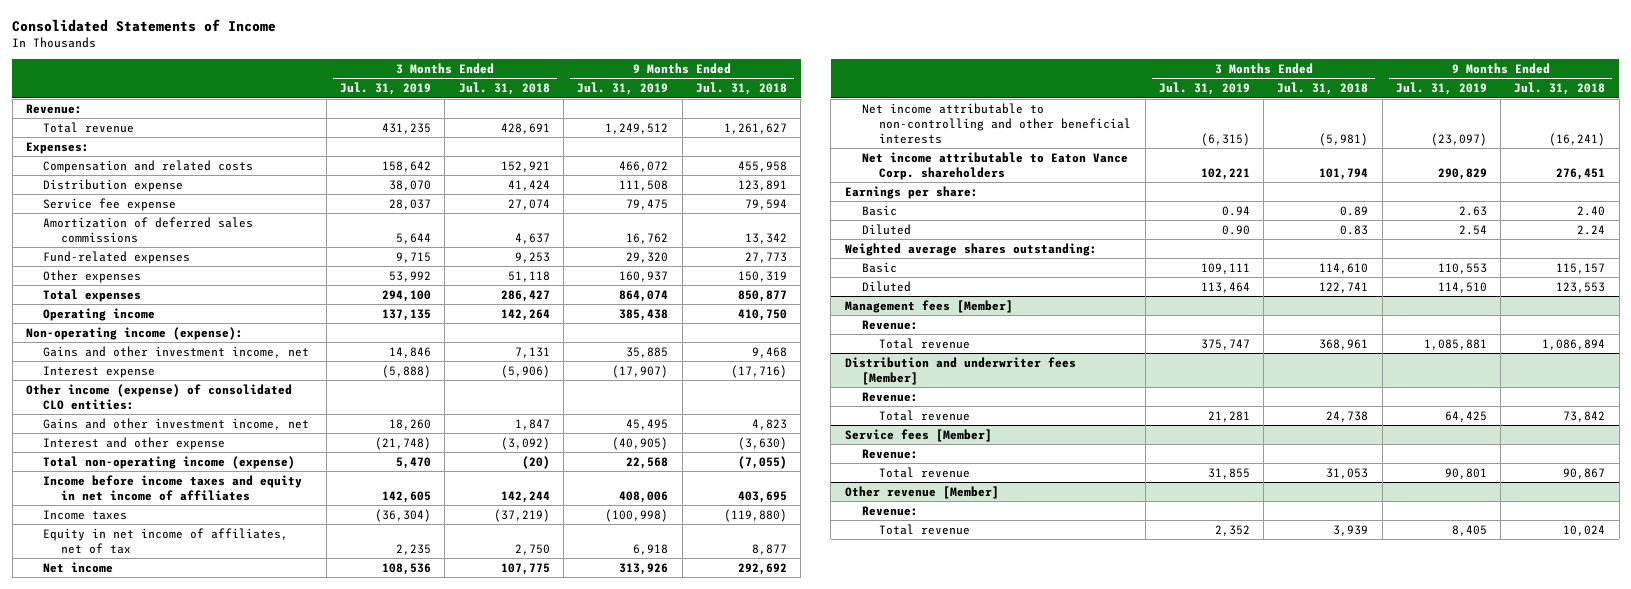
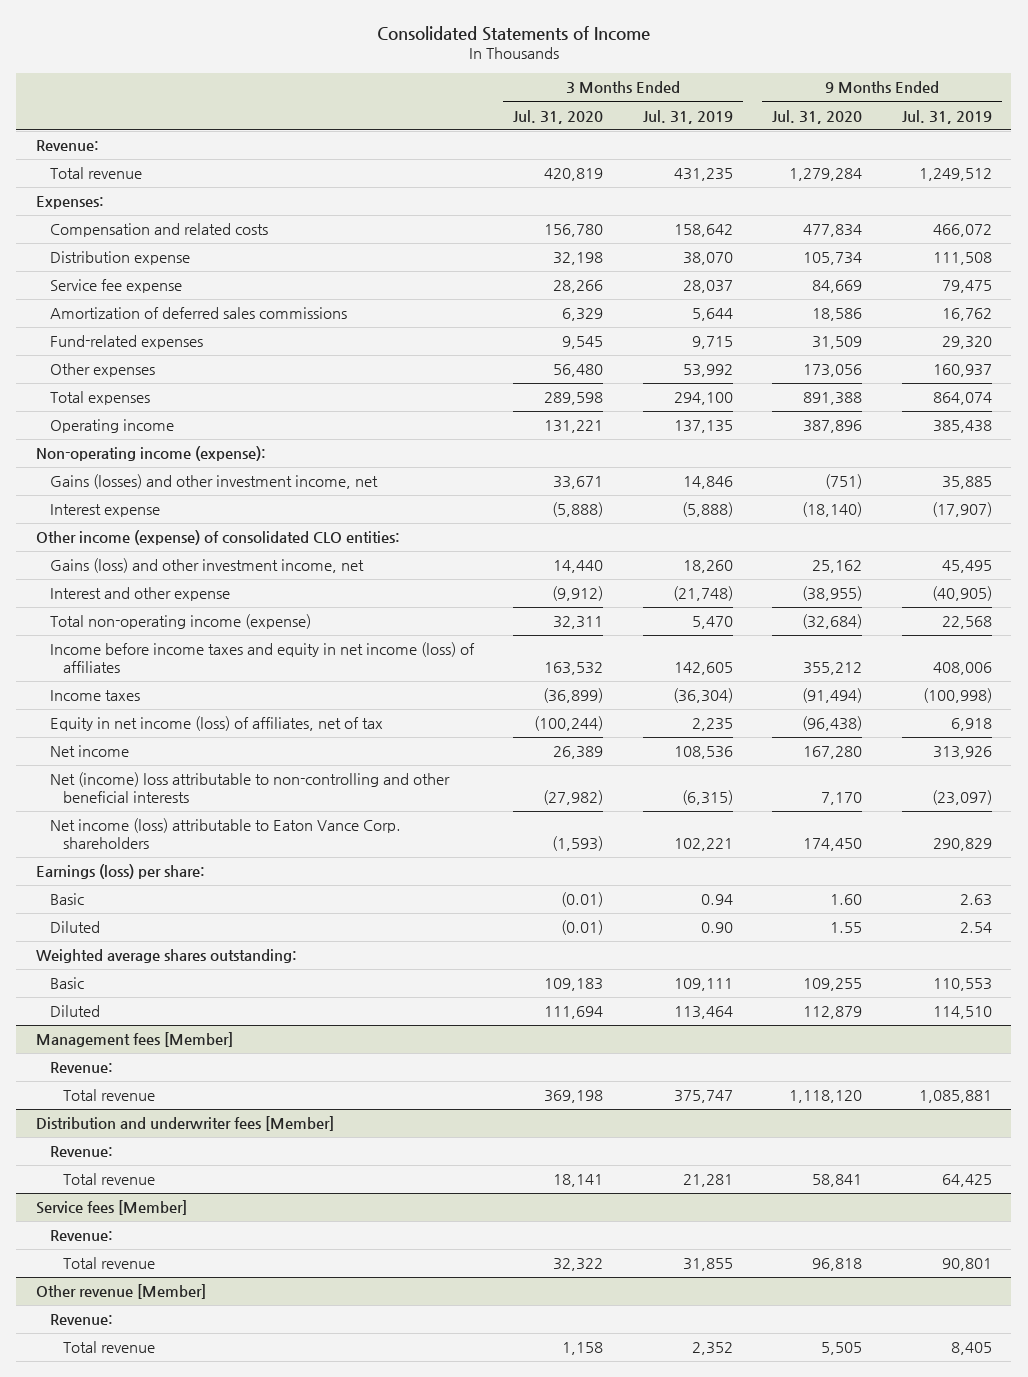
- | 3 Months Ended Jul. 31, 2019 | 3 Months Ended Jul. 31, 2018 | 9 Months Ended Jul. 31, 2019 | 9 Months Ended Jul. 31, 2018
+ | 3 Months Ended Jul. 31, 2020 | 3 Months Ended Jul. 31, 2019 | 9 Months Ended Jul. 31, 2020 | 9 Months Ended Jul. 31, 2019
- Gains and other investment income, net | 14,846 | 7,131 | 35,885 | 9,468
+ Gains (losses) and other investment income, net | 33,671 | 14,846 | (751) | 35,885
- Gains and other investment income, net | 18,260 | 1,847 | 45,495 | 4,823
+ Gains (loss) and other investment income, net | 14,440 | 18,260 | 25,162 | 45,495
- Income before income taxes and equity in net income of affiliates | 142,605 | 142,244 | 408,006 | 403,695
+ Income before income taxes and equity in net income (loss) of affiliates | 163,532 | 142,605 | 355,212 | 408,006
- Equity in net income of affiliates, net of tax | 2,235 | 2,750 | 6,918 | 8,877
+ Equity in net income (loss) of affiliates, net of tax | (100,244) | 2,235 | (96,438) | 6,918
- Net income attributable to non-controlling and other beneficial interests | (6,315) | (5,981) | (23,097) | (16,241)
- Net income attributable to Eaton Vance Corp. shareholders | 102,221 | 101,794 | 290,829 | 276,451
- Earnings per share:
+ Net (income) loss attributable to non-controlling and other beneficial interests | (27,982) | (6,315) | 7,170 | (23,097)
+ Net income (loss) attributable to Eaton Vance Corp. shareholders | (1,593) | 102,221 | 174,450 | 290,829
+ Earnings (loss) per share:

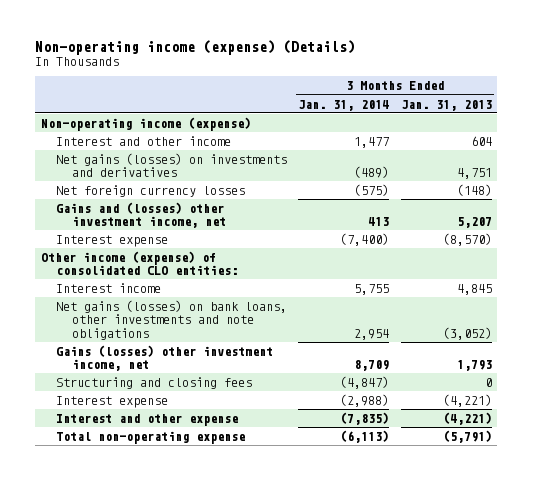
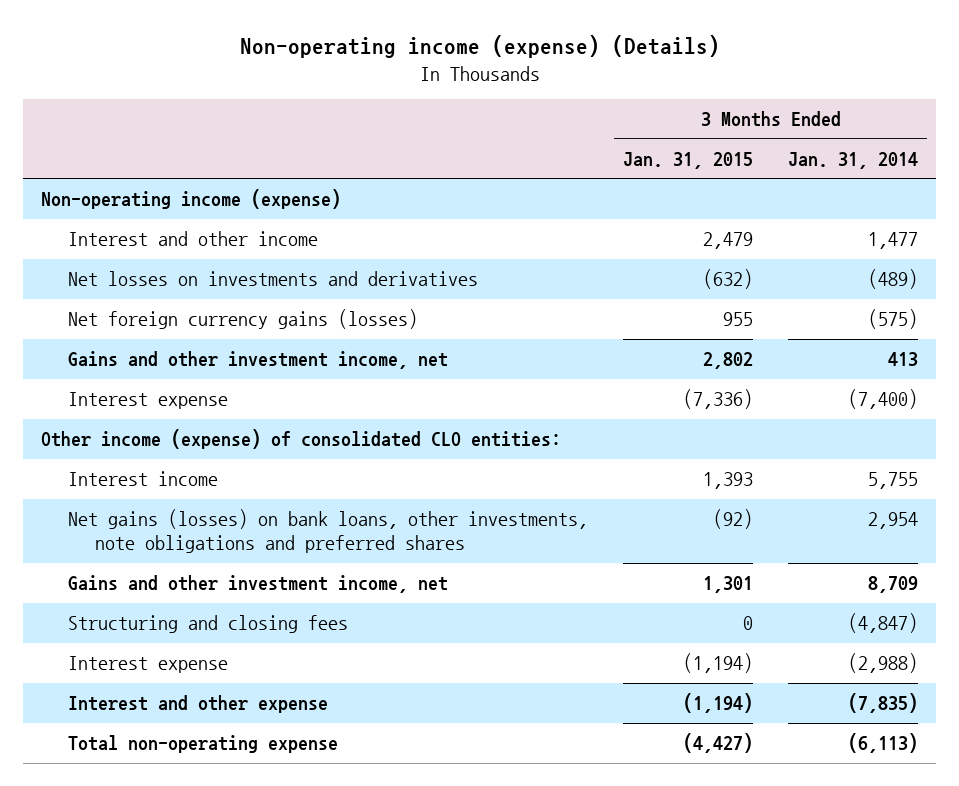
- | 3 Months Ended Jan. 31, 2014 | 3 Months Ended Jan. 31, 2013
+ | 3 Months Ended Jan. 31, 2015 | 3 Months Ended Jan. 31, 2014
- Net gains (losses) on investments and derivatives | (489) | 4,751
- Net foreign currency losses | (575) | (148)
- Gains and (losses) other investment income, net | 413 | 5,207
+ Net losses on investments and derivatives | (632) | (489)
+ Net foreign currency gains (losses) | 955 | (575)
+ Gains and other investment income, net | 2,802 | 413
- Net gains (losses) on bank loans, other investments and note obligations | 2,954 | (3,052)
- Gains (losses) other investment income, net | 8,709 | 1,793
+ Net gains (losses) on bank loans, other investments, note obligations and preferred shares | (92) | 2,954
+ Gains and other investment income, net | 1,301 | 8,709

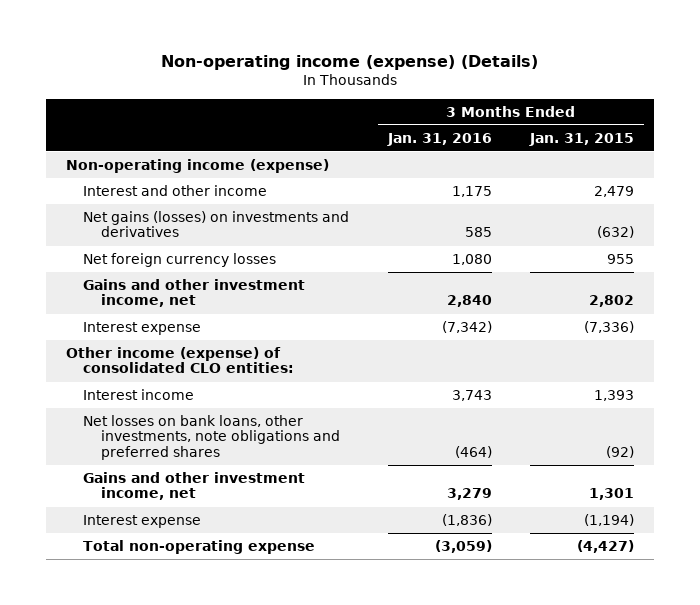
- | 3 Months Ended Jan. 31, 2015 | 3 Months Ended Jan. 31, 2014
+ | 3 Months Ended Jan. 31, 2016 | 3 Months Ended Jan. 31, 2015
- Net losses on investments and derivatives | (632) | (489)
- Net foreign currency gains (losses) | 955 | (575)
+ Net gains (losses) on investments and derivatives | 585 | (632)
+ Net foreign currency losses | 1,080 | 955
- Net gains (losses) on bank loans, other investments, note obligations and preferred shares | (92) | 2,954
+ Net losses on bank loans, other investments, note obligations and preferred shares | (464) | (92)
- Structuring and closing fees | 0 | (4,847)
- Interest and other expense | (1,194) | (7,835)

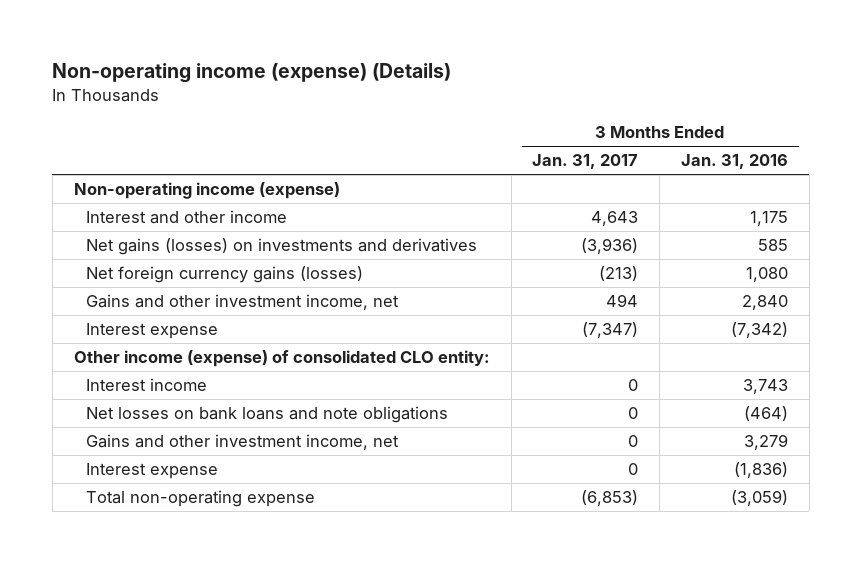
- | 3 Months Ended Jan. 31, 2016 | 3 Months Ended Jan. 31, 2015
+ | 3 Months Ended Jan. 31, 2017 | 3 Months Ended Jan. 31, 2016
- Net foreign currency losses | 1,080 | 955
+ Net foreign currency gains (losses) | (213) | 1,080
- Other income (expense) of consolidated CLO entities:
+ Other income (expense) of consolidated CLO entity:
- Net losses on bank loans, other investments, note obligations and preferred shares | (464) | (92)
+ Net losses on bank loans and note obligations | 0 | (464)

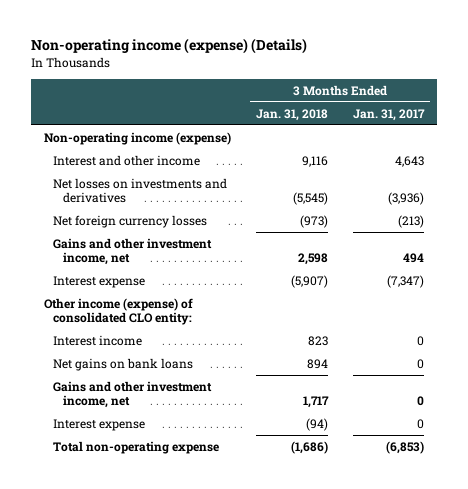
- | 3 Months Ended Jan. 31, 2017 | 3 Months Ended Jan. 31, 2016
+ | 3 Months Ended Jan. 31, 2018 | 3 Months Ended Jan. 31, 2017
- Net gains (losses) on investments and derivatives | (3,936) | 585
- Net foreign currency gains (losses) | (213) | 1,080
+ Net losses on investments and derivatives | (5,545) | (3,936)
+ Net foreign currency losses | (973) | (213)
- Net losses on bank loans and note obligations | 0 | (464)
+ Net gains on bank loans | 894 | 0

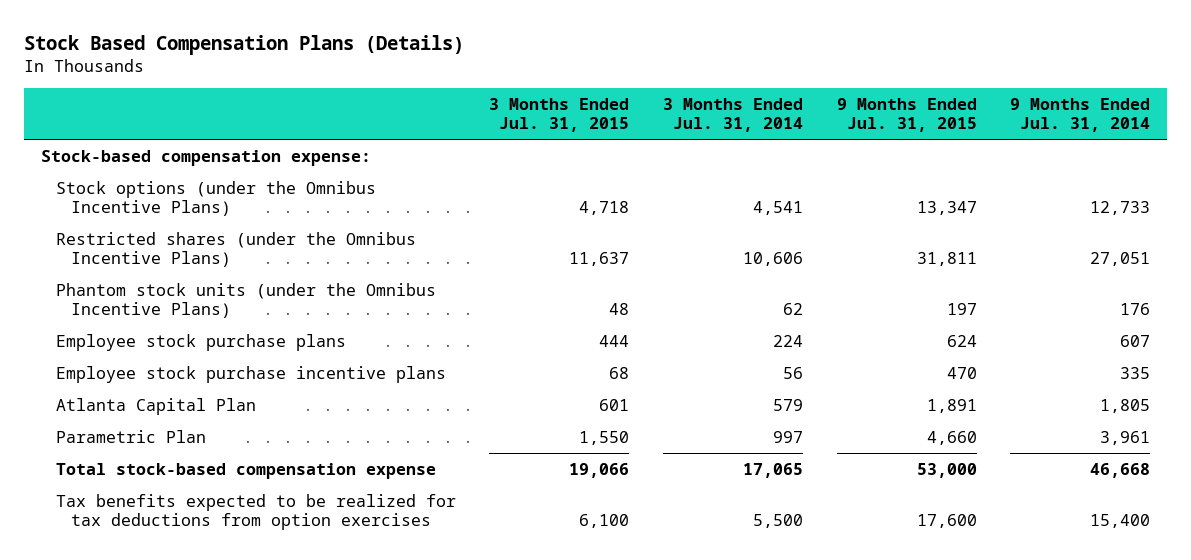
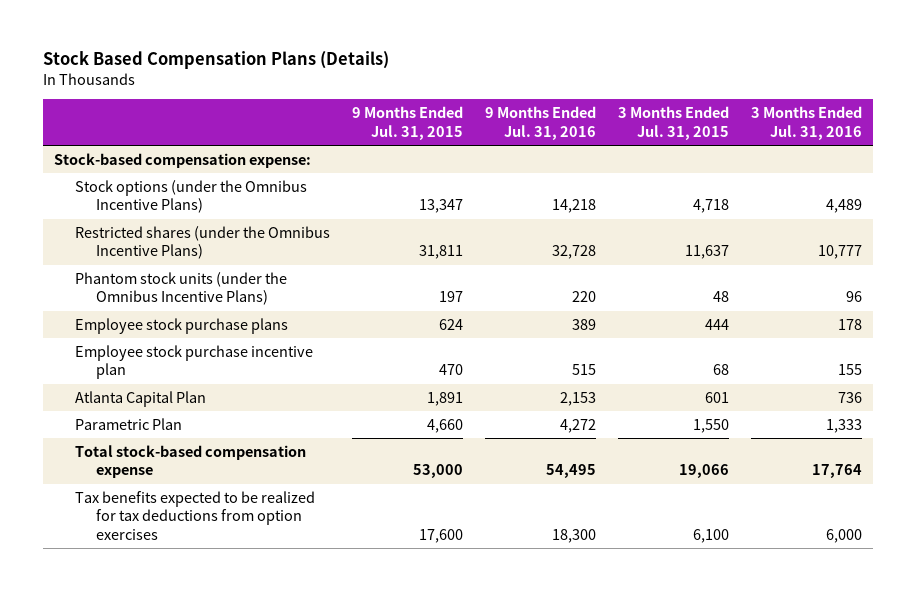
- | 3 Months Ended Jul. 31, 2015 | 3 Months Ended Jul. 31, 2014 | 9 Months Ended Jul. 31, 2015 | 9 Months Ended Jul. 31, 2014
+ | 9 Months Ended Jul. 31, 2015 | 9 Months Ended Jul. 31, 2016 | 3 Months Ended Jul. 31, 2015 | 3 Months Ended Jul. 31, 2016
- Employee stock purchase incentive plans | 68 | 56 | 470 | 335
+ Employee stock purchase incentive plan | 470 | 515 | 68 | 155

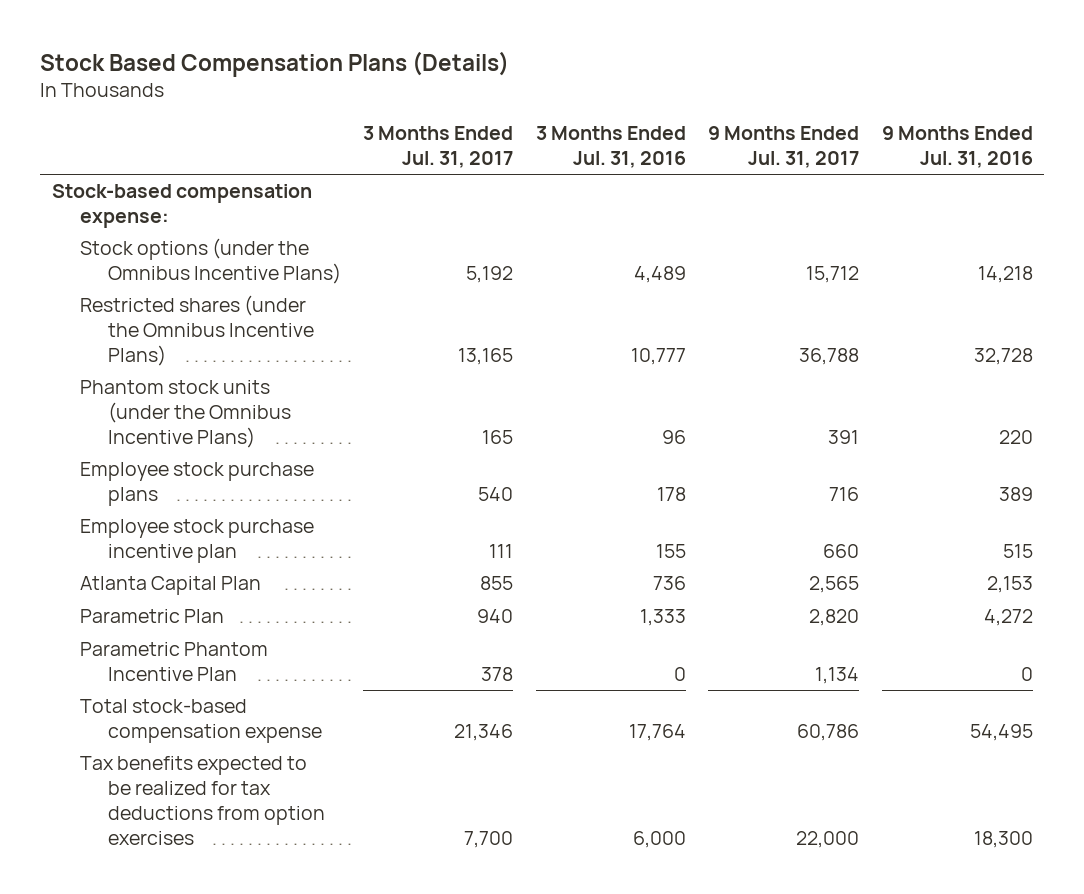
- | 9 Months Ended Jul. 31, 2015 | 9 Months Ended Jul. 31, 2016 | 3 Months Ended Jul. 31, 2015 | 3 Months Ended Jul. 31, 2016
+ | 3 Months Ended Jul. 31, 2017 | 3 Months Ended Jul. 31, 2016 | 9 Months Ended Jul. 31, 2017 | 9 Months Ended Jul. 31, 2016
+ Parametric Phantom Incentive Plan | 378 | 0 | 1,134 | 0

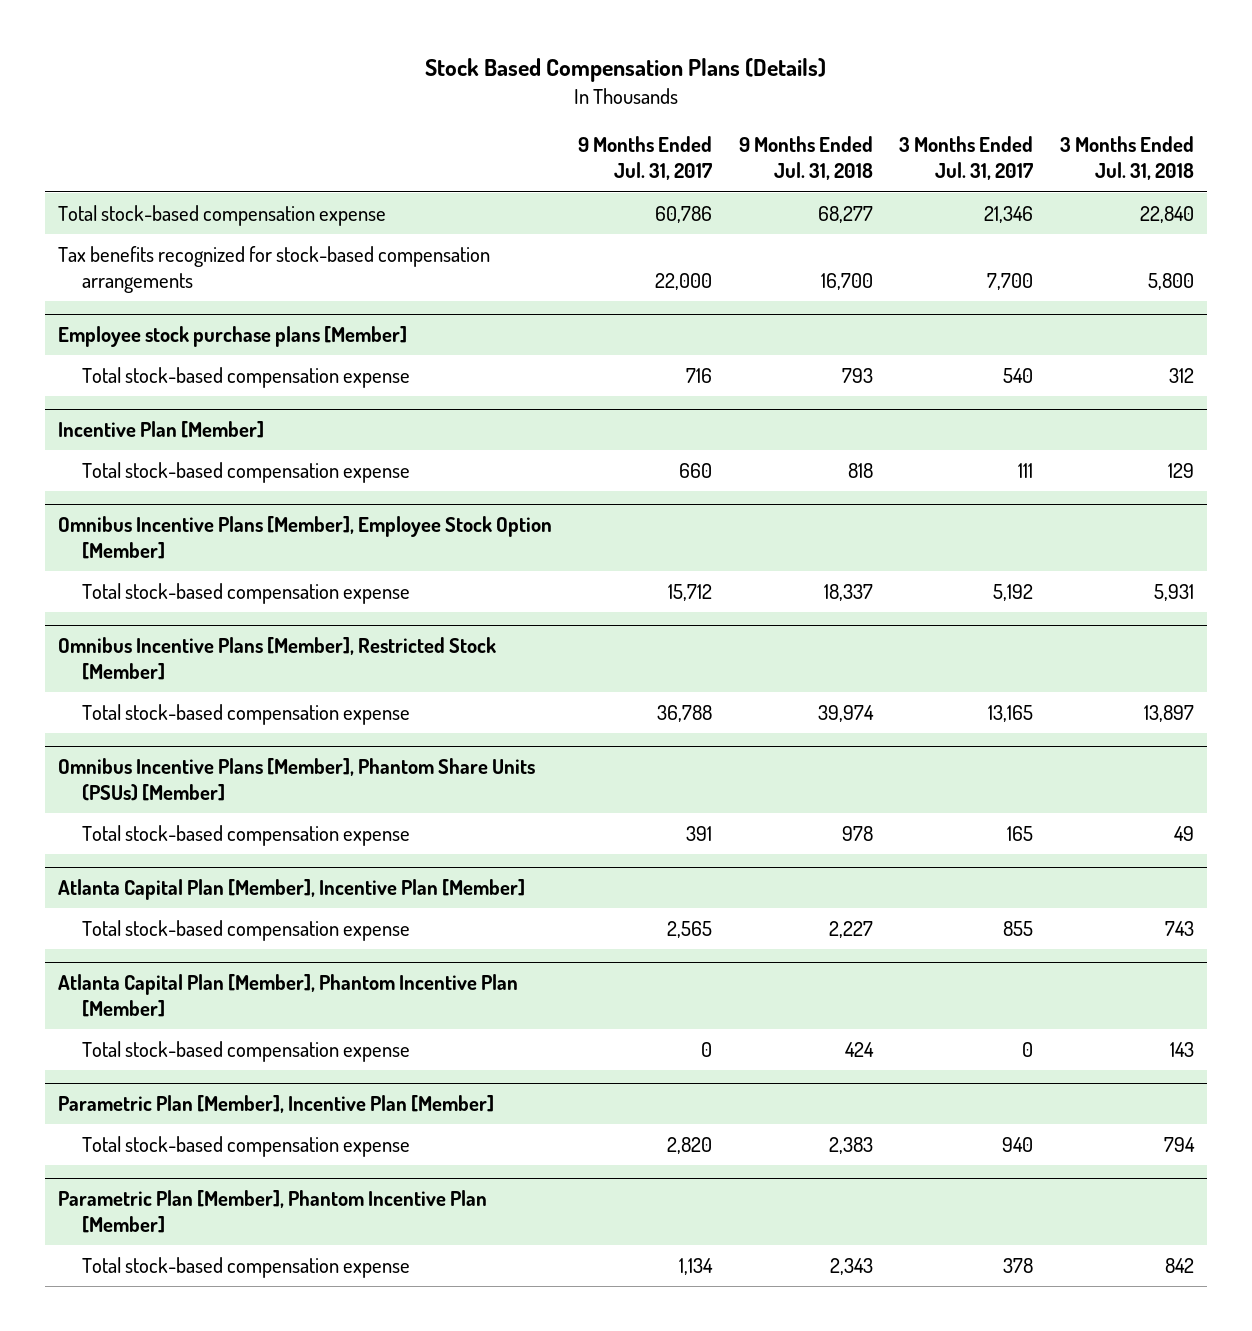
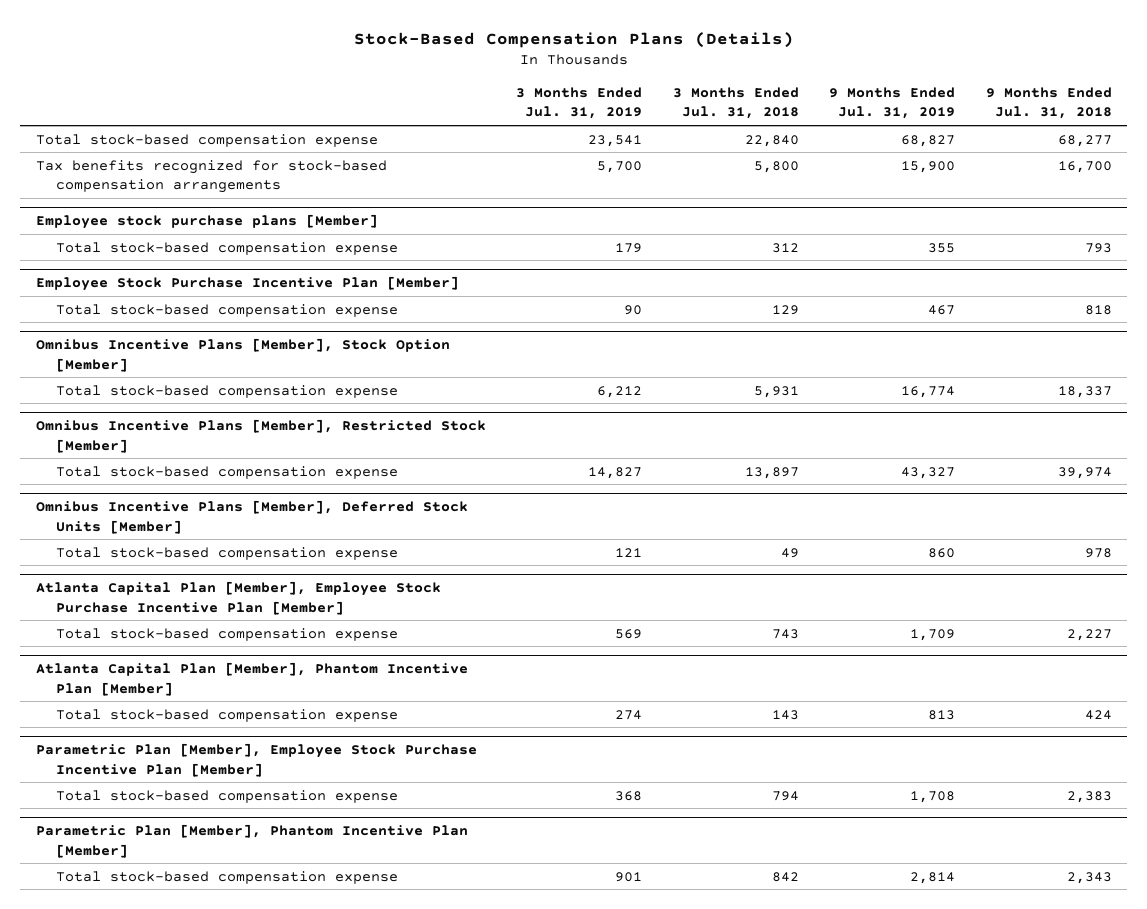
- Stock Based Compensation Plans (Details)
+ Stock-Based Compensation Plans (Details)
- | 9 Months Ended Jul. 31, 2017 | 9 Months Ended Jul. 31, 2018 | 3 Months Ended Jul. 31, 2017 | 3 Months Ended Jul. 31, 2018
+ | 3 Months Ended Jul. 31, 2019 | 3 Months Ended Jul. 31, 2018 | 9 Months Ended Jul. 31, 2019 | 9 Months Ended Jul. 31, 2018
- Incentive Plan [Member]
+ Employee Stock Purchase Incentive Plan [Member]
- Omnibus Incentive Plans [Member], Employee Stock Option [Member]
+ Omnibus Incentive Plans [Member], Stock Option [Member]
- Omnibus Incentive Plans [Member], Phantom Share Units (PSUs) [Member]
+ Omnibus Incentive Plans [Member], Deferred Stock Units [Member]
- Atlanta Capital Plan [Member], Incentive Plan [Member]
+ Atlanta Capital Plan [Member], Employee Stock Purchase Incentive Plan [Member]
- Parametric Plan [Member], Incentive Plan [Member]
+ Parametric Plan [Member], Employee Stock Purchase Incentive Plan [Member]

